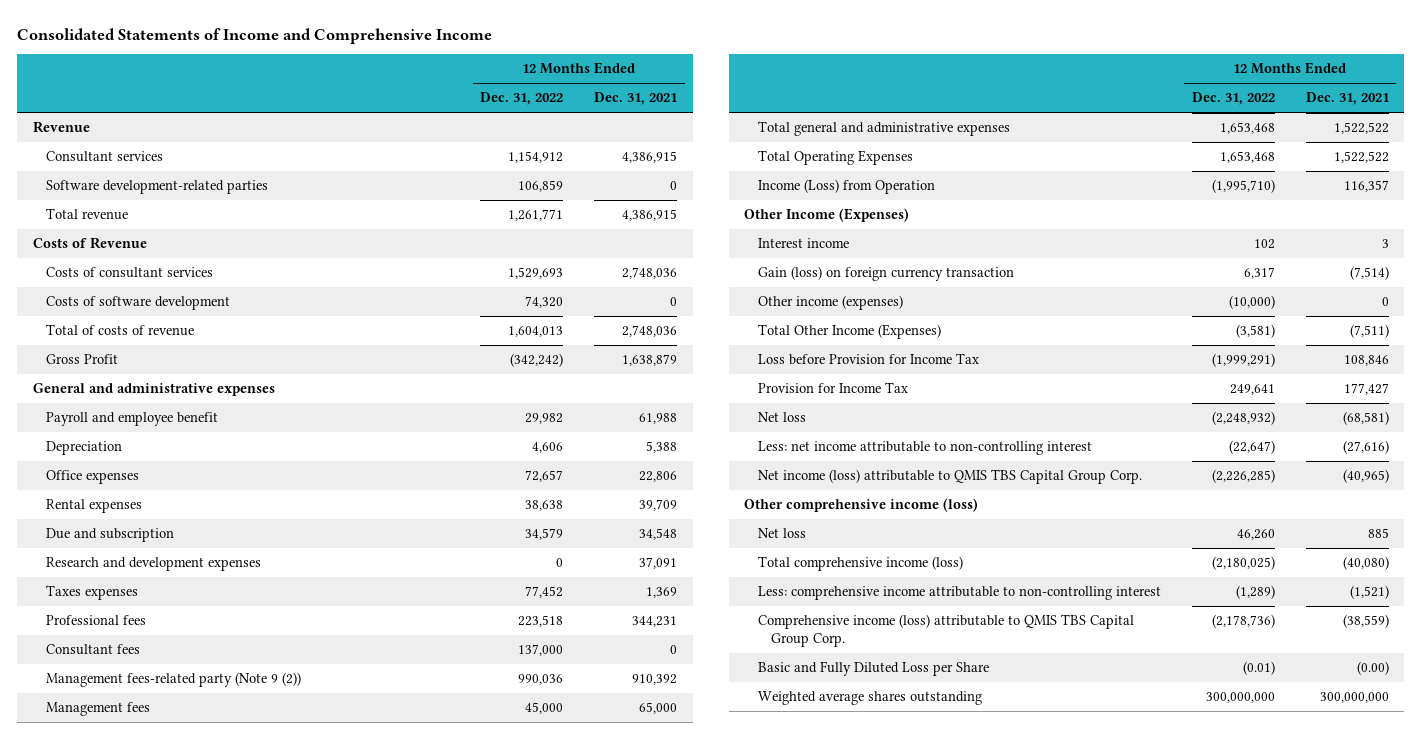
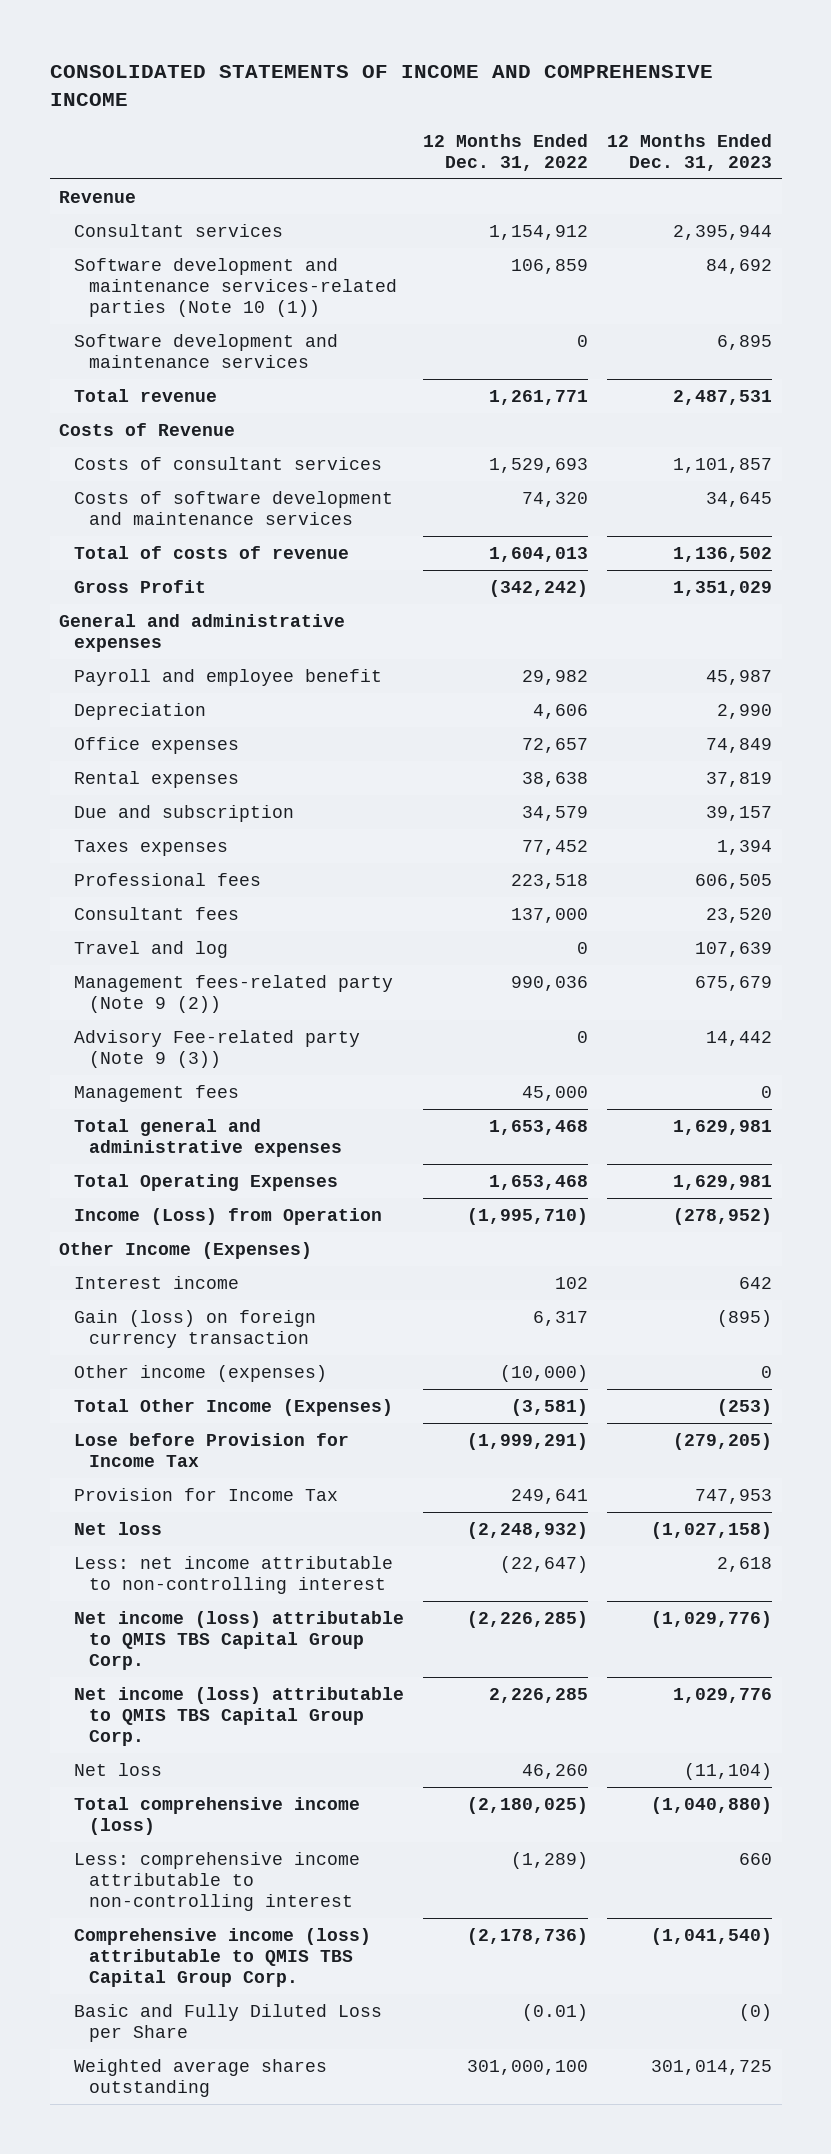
- Consolidated Statements of Income and Comprehensive Income
+ CONSOLIDATED STATEMENTS OF INCOME AND COMPREHENSIVE INCOME
- | 12 Months Ended Dec. 31, 2022 | 12 Months Ended Dec. 31, 2021
+ | 12 Months Ended Dec. 31, 2022 | 12 Months Ended Dec. 31, 2023
- Software development-related parties | 106,859 | 0
+ Software development and maintenance services-related parties (Note 10 (1)) | 106,859 | 84,692
+ Software development and maintenance services | 0 | 6,895
- Costs of software development | 74,320 | 0
+ Costs of software development and maintenance services | 74,320 | 34,645
- Research and development expenses | 0 | 37,091
+ Travel and log | 0 | 107,639
+ Advisory Fee-related party (Note 9 (3)) | 0 | 14,442
- Loss before Provision for Income Tax | (1,999,291) | 108,846
+ Lose before Provision for Income Tax | (1,999,291) | (279,205)
- Other comprehensive income (loss)
+ Net income (loss) attributable to QMIS TBS Capital Group Corp. | 2,226,285 | 1,029,776
- Weighted average shares outstanding | 300,000,000 | 300,000,000
+ Weighted average shares outstanding | 301,000,100 | 301,014,725

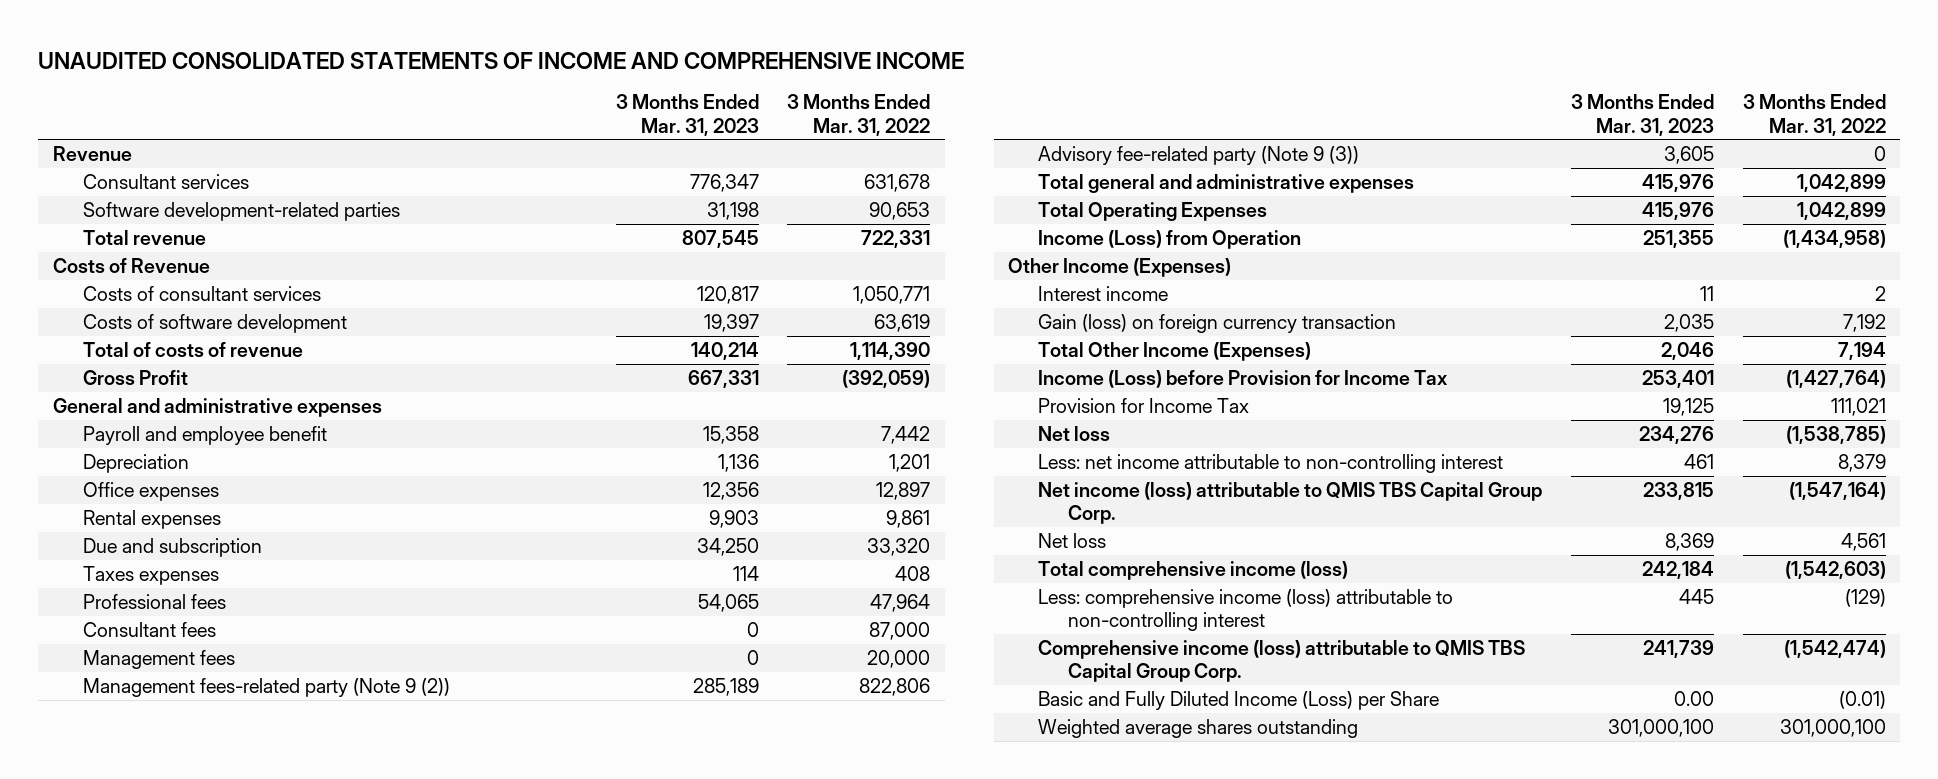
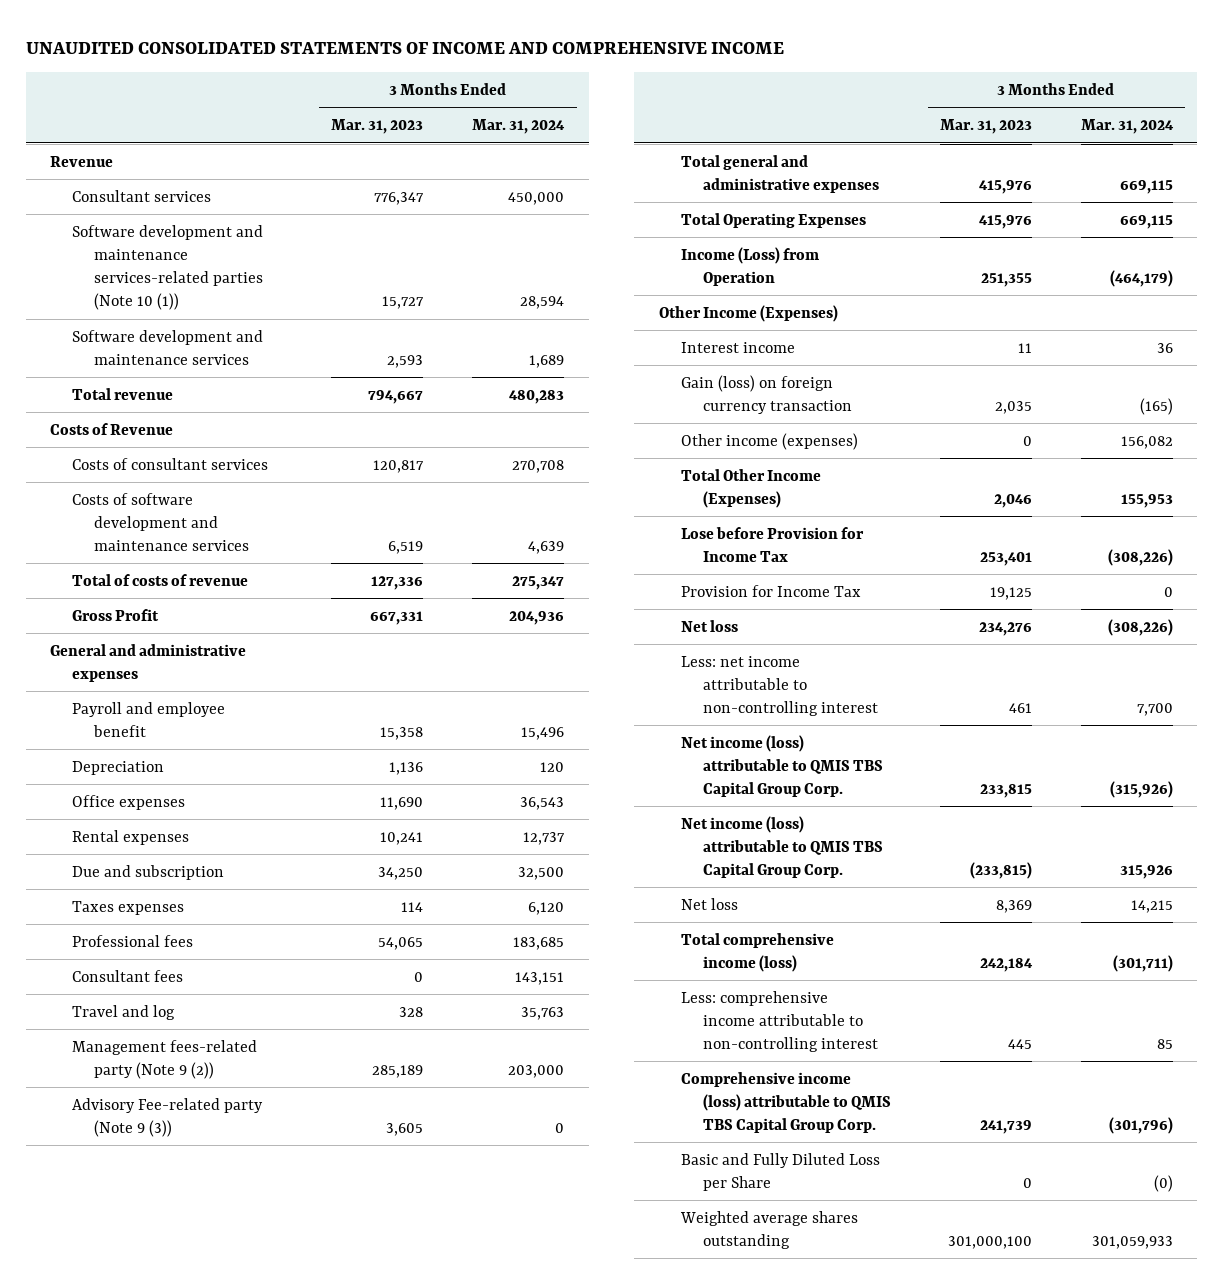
- | 3 Months Ended Mar. 31, 2023 | 3 Months Ended Mar. 31, 2022
+ | 3 Months Ended Mar. 31, 2023 | 3 Months Ended Mar. 31, 2024
- Software development-related parties | 31,198 | 90,653
- Total revenue | 807,545 | 722,331
+ Software development and maintenance services-related parties (Note 10 (1)) | 15,727 | 28,594
+ Software development and maintenance services | 2,593 | 1,689
+ Total revenue | 794,667 | 480,283
- Costs of software development | 19,397 | 63,619
- Total of costs of revenue | 140,214 | 1,114,390
+ Costs of software development and maintenance services | 6,519 | 4,639
+ Total of costs of revenue | 127,336 | 275,347
- Office expenses | 12,356 | 12,897
- Rental expenses | 9,903 | 9,861
+ Office expenses | 11,690 | 36,543
+ Rental expenses | 10,241 | 12,737
- Management fees | 0 | 20,000
+ Travel and log | 328 | 35,763
- Advisory fee-related party (Note 9 (3)) | 3,605 | 0
+ Advisory Fee-related party (Note 9 (3)) | 3,605 | 0
+ Other income (expenses) | 0 | 156,082
- Income (Loss) before Provision for Income Tax | 253,401 | (1,427,764)
+ Lose before Provision for Income Tax | 253,401 | (308,226)
+ Net income (loss) attributable to QMIS TBS Capital Group Corp. | (233,815) | 315,926
- Less: comprehensive income (loss) attributable to non-controlling interest | 445 | (129)
+ Less: comprehensive income attributable to non-controlling interest | 445 | 85
- Basic and Fully Diluted Income (Loss) per Share | 0.00 | (0.01)
+ Basic and Fully Diluted Loss per Share | 0 | (0)

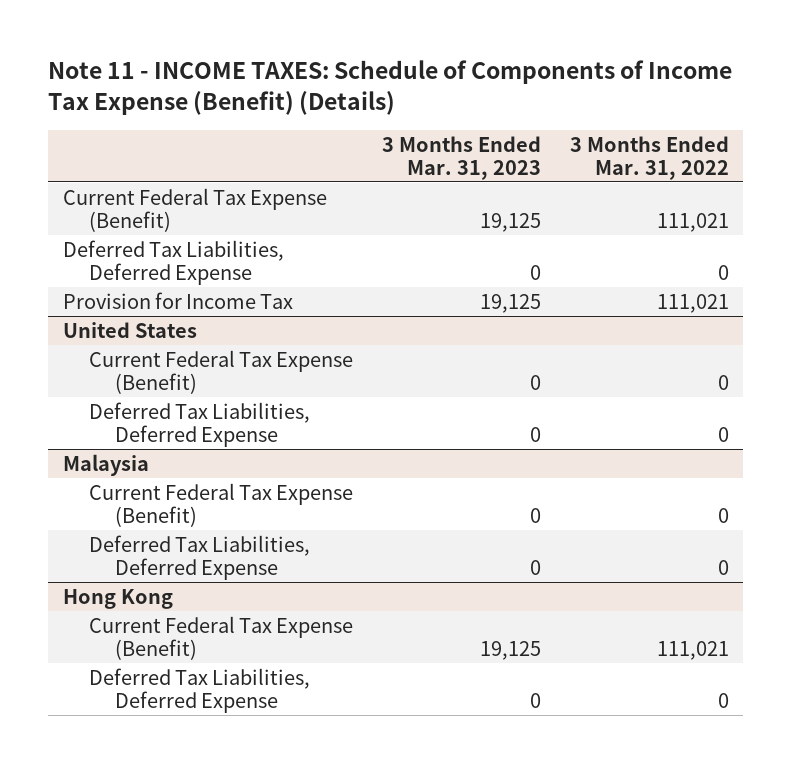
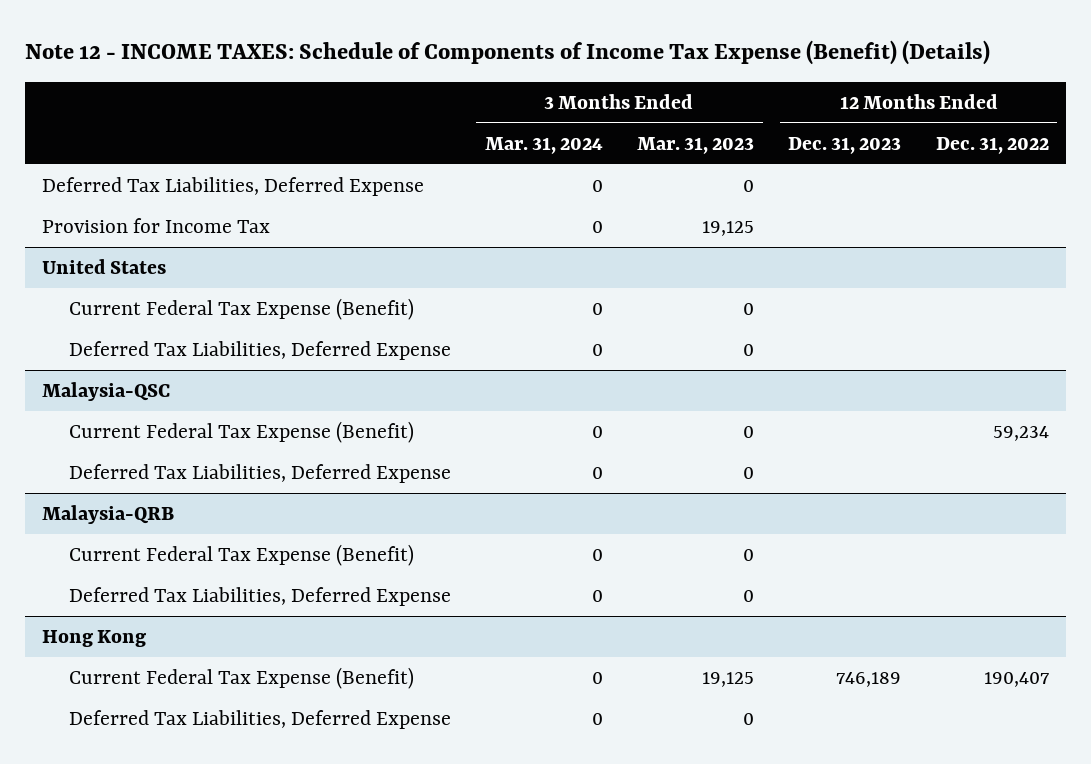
- Note 11 - INCOME TAXES: Schedule of Components of Income Tax Expense (Benefit) (Details)
+ Note 12 - INCOME TAXES: Schedule of Components of Income Tax Expense (Benefit) (Details)
- | 3 Months Ended Mar. 31, 2023 | 3 Months Ended Mar. 31, 2022
+ | 3 Months Ended Mar. 31, 2024 | 3 Months Ended Mar. 31, 2023 | 12 Months Ended Dec. 31, 2023 | 12 Months Ended Dec. 31, 2022
- Current Federal Tax Expense (Benefit) | 19,125 | 111,021
- Malaysia
+ Malaysia-QSC
+ Malaysia-QRB
+ Current Federal Tax Expense (Benefit) | 0 | 0 | |
+ Deferred Tax Liabilities, Deferred Expense | 0 | 0 | |

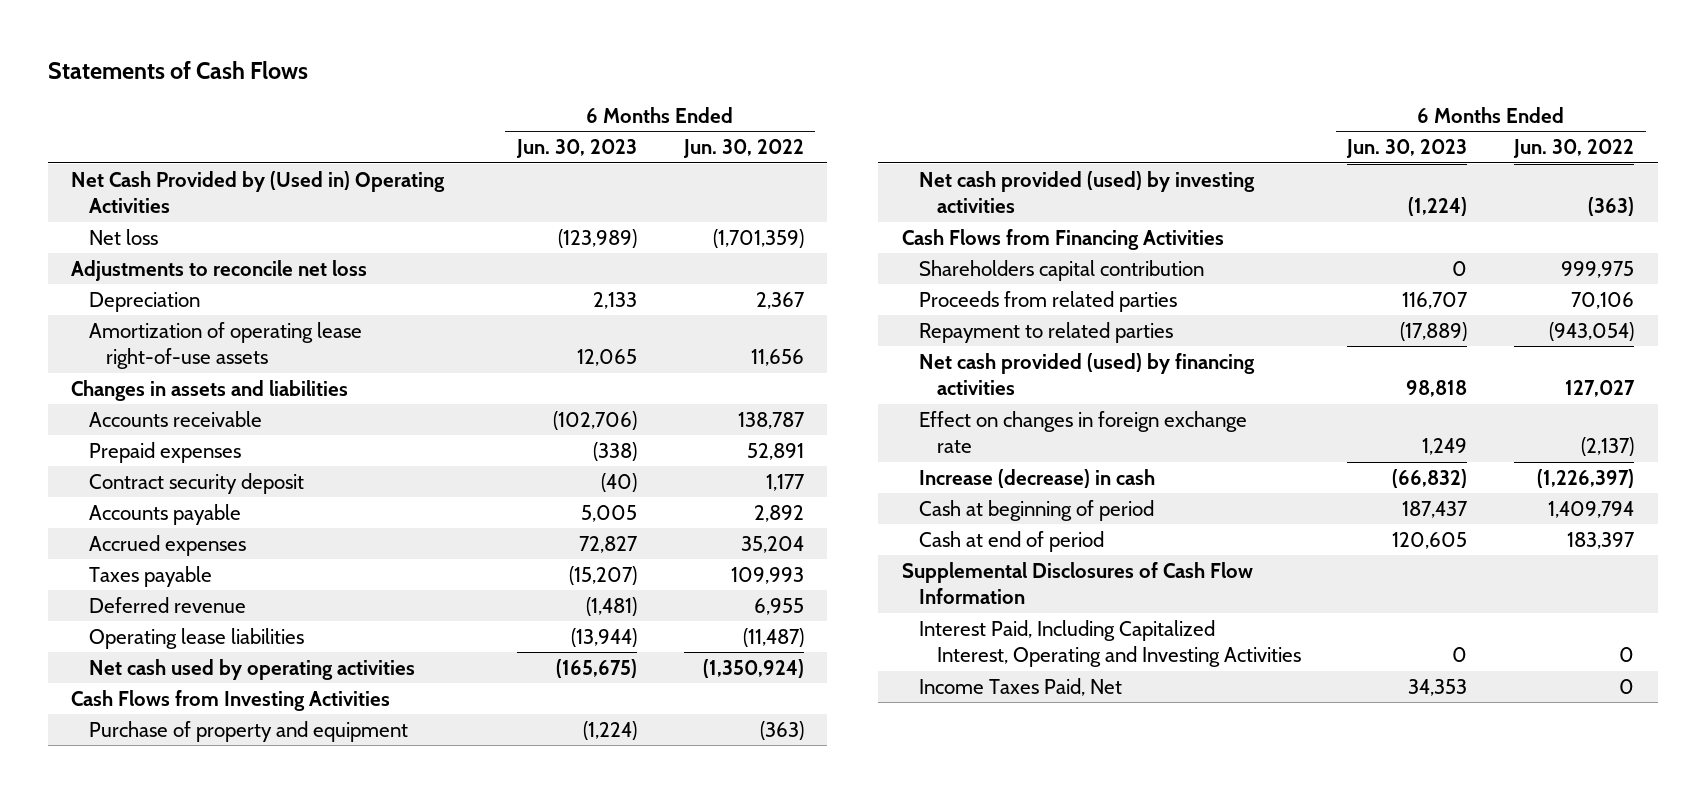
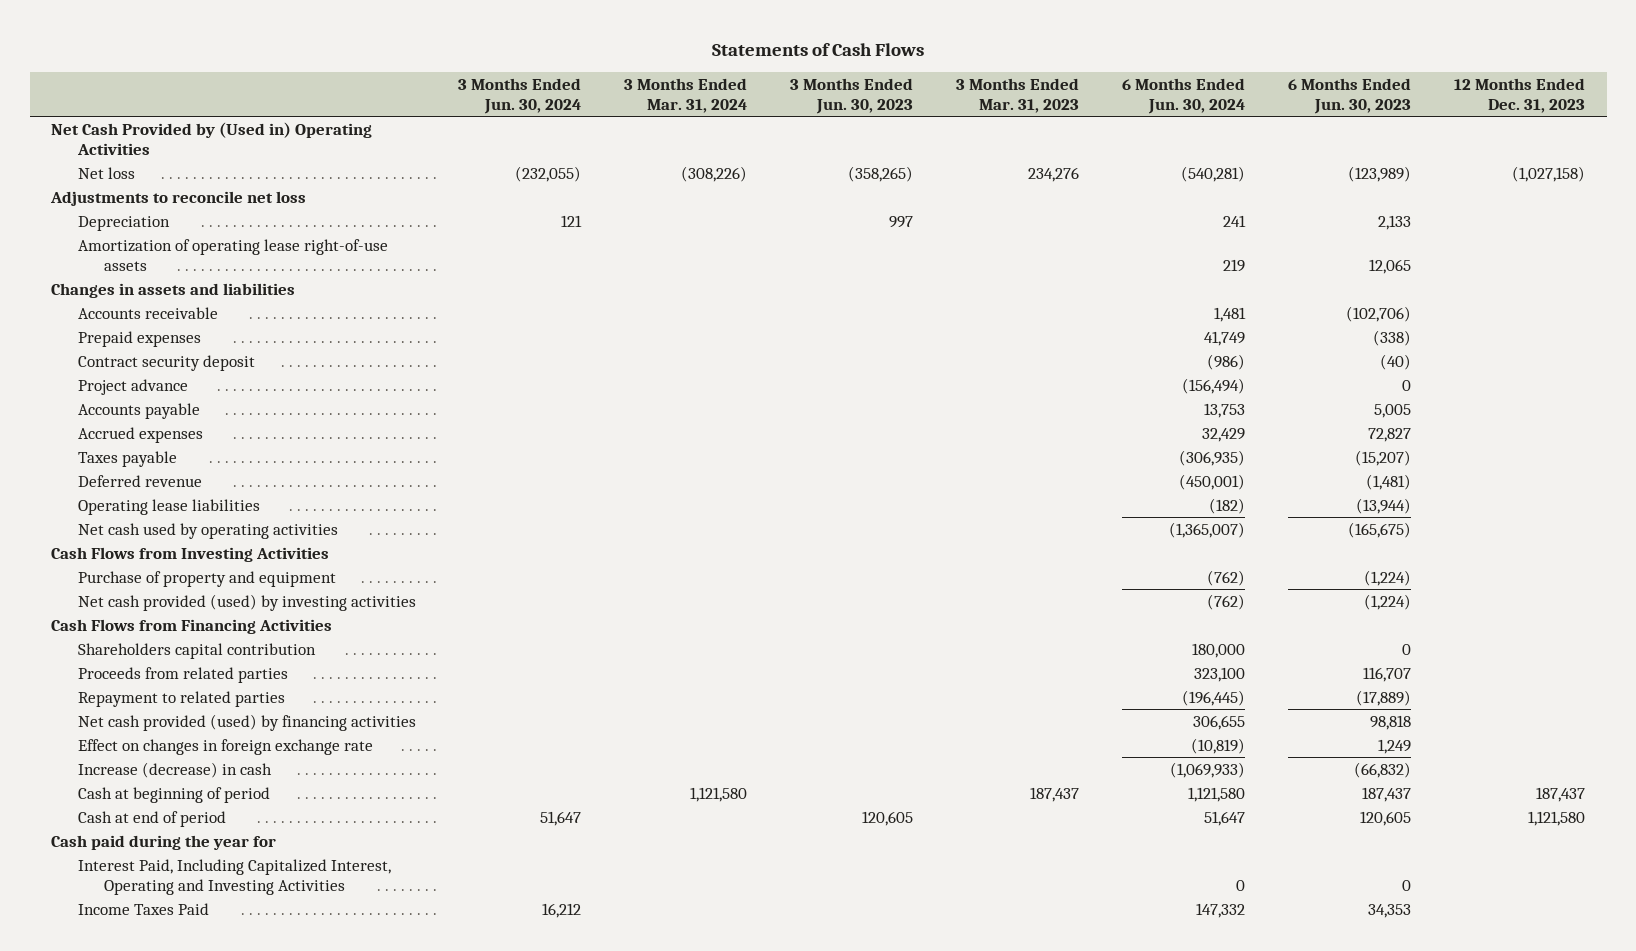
- | 6 Months Ended Jun. 30, 2023 | 6 Months Ended Jun. 30, 2022
+ | 3 Months Ended Jun. 30, 2024 | 3 Months Ended Mar. 31, 2024 | 3 Months Ended Jun. 30, 2023 | 3 Months Ended Mar. 31, 2023 | 6 Months Ended Jun. 30, 2024 | 6 Months Ended Jun. 30, 2023 | 12 Months Ended Dec. 31, 2023
+ Project advance | | | | | (156,494) | 0 |
- Supplemental Disclosures of Cash Flow Information
+ Cash paid during the year for
- Income Taxes Paid, Net | 34,353 | 0
+ Income Taxes Paid | 16,212 | | | | 147,332 | 34,353 |

